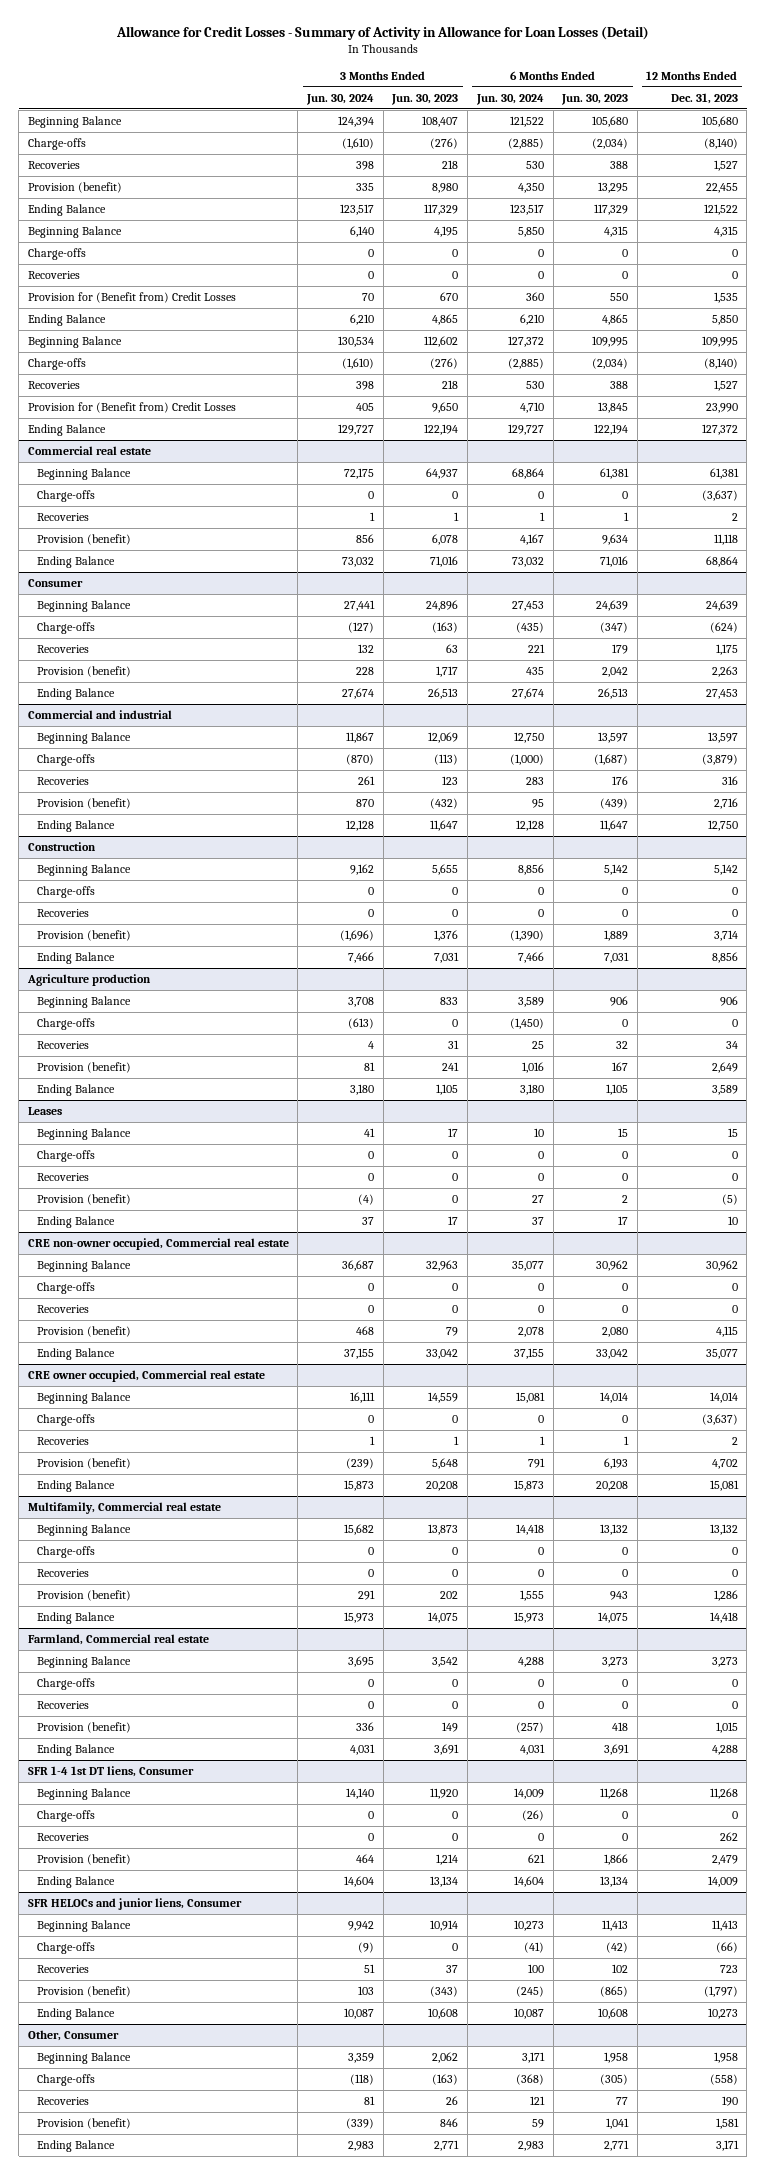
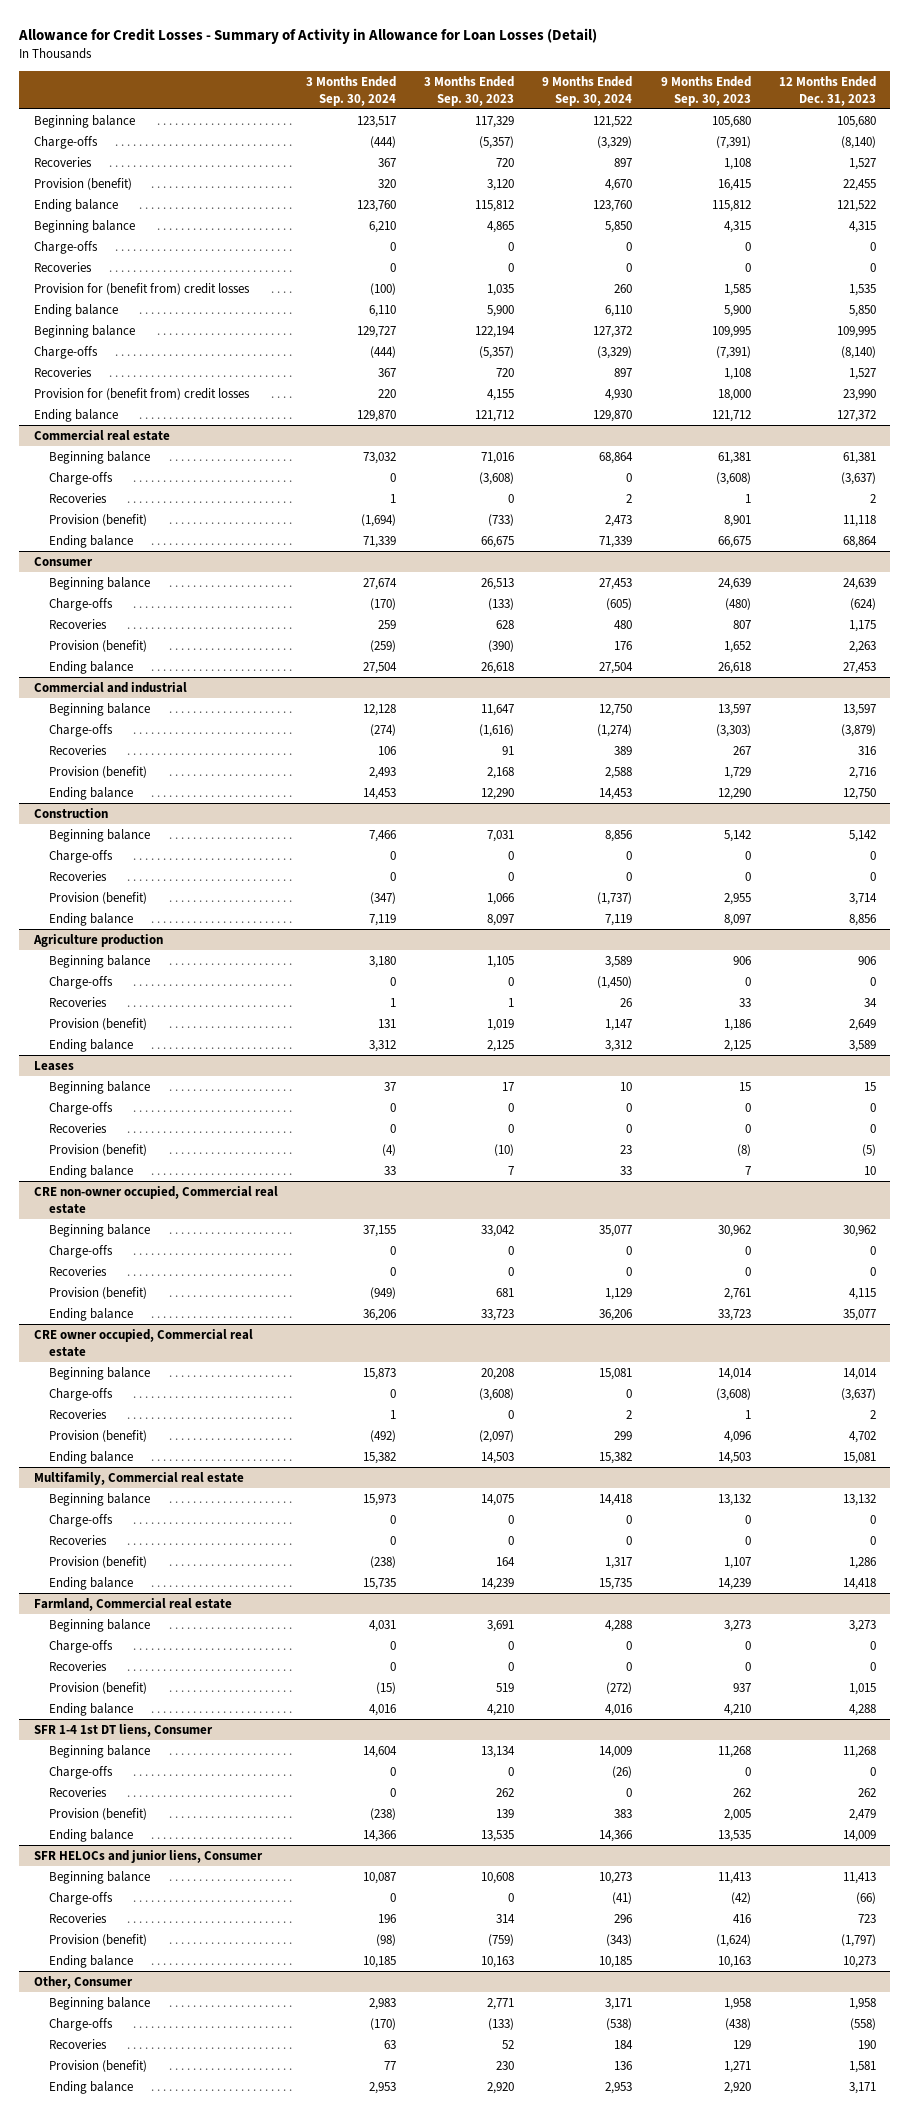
- | 3 Months Ended Jun. 30, 2024 | 3 Months Ended Jun. 30, 2023 | 6 Months Ended Jun. 30, 2024 | 6 Months Ended Jun. 30, 2023 | 12 Months Ended Dec. 31, 2023
+ | 3 Months Ended Sep. 30, 2024 | 3 Months Ended Sep. 30, 2023 | 9 Months Ended Sep. 30, 2024 | 9 Months Ended Sep. 30, 2023 | 12 Months Ended Dec. 31, 2023
- Beginning Balance | 124,394 | 108,407 | 121,522 | 105,680 | 105,680
+ Beginning balance | 123,517 | 117,329 | 121,522 | 105,680 | 105,680
- Ending Balance | 123,517 | 117,329 | 123,517 | 117,329 | 121,522
- Beginning Balance | 6,140 | 4,195 | 5,850 | 4,315 | 4,315
+ Ending balance | 123,760 | 115,812 | 123,760 | 115,812 | 121,522
+ Beginning balance | 6,210 | 4,865 | 5,850 | 4,315 | 4,315
- Provision for (Benefit from) Credit Losses | 70 | 670 | 360 | 550 | 1,535
- Ending Balance | 6,210 | 4,865 | 6,210 | 4,865 | 5,850
- Beginning Balance | 130,534 | 112,602 | 127,372 | 109,995 | 109,995
+ Provision for (benefit from) credit losses | (100) | 1,035 | 260 | 1,585 | 1,535
+ Ending balance | 6,110 | 5,900 | 6,110 | 5,900 | 5,850
+ Beginning balance | 129,727 | 122,194 | 127,372 | 109,995 | 109,995
- Provision for (Benefit from) Credit Losses | 405 | 9,650 | 4,710 | 13,845 | 23,990
- Ending Balance | 129,727 | 122,194 | 129,727 | 122,194 | 127,372
+ Provision for (benefit from) credit losses | 220 | 4,155 | 4,930 | 18,000 | 23,990
+ Ending balance | 129,870 | 121,712 | 129,870 | 121,712 | 127,372
@ Commercial real estate
- Beginning Balance | 72,175 | 64,937 | 68,864 | 61,381 | 61,381
+ Beginning balance | 73,032 | 71,016 | 68,864 | 61,381 | 61,381
- Ending Balance | 73,032 | 71,016 | 73,032 | 71,016 | 68,864
+ Ending balance | 71,339 | 66,675 | 71,339 | 66,675 | 68,864
@ Consumer
- Beginning Balance | 27,441 | 24,896 | 27,453 | 24,639 | 24,639
+ Beginning balance | 27,674 | 26,513 | 27,453 | 24,639 | 24,639
- Ending Balance | 27,674 | 26,513 | 27,674 | 26,513 | 27,453
+ Ending balance | 27,504 | 26,618 | 27,504 | 26,618 | 27,453
@ Commercial and industrial
- Beginning Balance | 11,867 | 12,069 | 12,750 | 13,597 | 13,597
+ Beginning balance | 12,128 | 11,647 | 12,750 | 13,597 | 13,597
- Ending Balance | 12,128 | 11,647 | 12,128 | 11,647 | 12,750
+ Ending balance | 14,453 | 12,290 | 14,453 | 12,290 | 12,750
@ Construction
- Beginning Balance | 9,162 | 5,655 | 8,856 | 5,142 | 5,142
+ Beginning balance | 7,466 | 7,031 | 8,856 | 5,142 | 5,142
- Ending Balance | 7,466 | 7,031 | 7,466 | 7,031 | 8,856
+ Ending balance | 7,119 | 8,097 | 7,119 | 8,097 | 8,856
@ Agriculture production
- Beginning Balance | 3,708 | 833 | 3,589 | 906 | 906
+ Beginning balance | 3,180 | 1,105 | 3,589 | 906 | 906
- Ending Balance | 3,180 | 1,105 | 3,180 | 1,105 | 3,589
+ Ending balance | 3,312 | 2,125 | 3,312 | 2,125 | 3,589
@ Leases
- Beginning Balance | 41 | 17 | 10 | 15 | 15
+ Beginning balance | 37 | 17 | 10 | 15 | 15
- Ending Balance | 37 | 17 | 37 | 17 | 10
+ Ending balance | 33 | 7 | 33 | 7 | 10
@ CRE non-owner occupied, Commercial real estate
- Beginning Balance | 36,687 | 32,963 | 35,077 | 30,962 | 30,962
+ Beginning balance | 37,155 | 33,042 | 35,077 | 30,962 | 30,962
- Ending Balance | 37,155 | 33,042 | 37,155 | 33,042 | 35,077
+ Ending balance | 36,206 | 33,723 | 36,206 | 33,723 | 35,077
@ CRE owner occupied, Commercial real estate
- Beginning Balance | 16,111 | 14,559 | 15,081 | 14,014 | 14,014
+ Beginning balance | 15,873 | 20,208 | 15,081 | 14,014 | 14,014
- Ending Balance | 15,873 | 20,208 | 15,873 | 20,208 | 15,081
+ Ending balance | 15,382 | 14,503 | 15,382 | 14,503 | 15,081
@ Multifamily, Commercial real estate
- Beginning Balance | 15,682 | 13,873 | 14,418 | 13,132 | 13,132
+ Beginning balance | 15,973 | 14,075 | 14,418 | 13,132 | 13,132
- Ending Balance | 15,973 | 14,075 | 15,973 | 14,075 | 14,418
+ Ending balance | 15,735 | 14,239 | 15,735 | 14,239 | 14,418
@ Farmland, Commercial real estate
- Beginning Balance | 3,695 | 3,542 | 4,288 | 3,273 | 3,273
+ Beginning balance | 4,031 | 3,691 | 4,288 | 3,273 | 3,273
- Ending Balance | 4,031 | 3,691 | 4,031 | 3,691 | 4,288
+ Ending balance | 4,016 | 4,210 | 4,016 | 4,210 | 4,288
@ SFR 1-4 1st DT liens, Consumer
- Beginning Balance | 14,140 | 11,920 | 14,009 | 11,268 | 11,268
+ Beginning balance | 14,604 | 13,134 | 14,009 | 11,268 | 11,268
- Ending Balance | 14,604 | 13,134 | 14,604 | 13,134 | 14,009
+ Ending balance | 14,366 | 13,535 | 14,366 | 13,535 | 14,009
@ SFR HELOCs and junior liens, Consumer
- Beginning Balance | 9,942 | 10,914 | 10,273 | 11,413 | 11,413
+ Beginning balance | 10,087 | 10,608 | 10,273 | 11,413 | 11,413
- Ending Balance | 10,087 | 10,608 | 10,087 | 10,608 | 10,273
+ Ending balance | 10,185 | 10,163 | 10,185 | 10,163 | 10,273
@ Other, Consumer
- Beginning Balance | 3,359 | 2,062 | 3,171 | 1,958 | 1,958
+ Beginning balance | 2,983 | 2,771 | 3,171 | 1,958 | 1,958
- Ending Balance | 2,983 | 2,771 | 2,983 | 2,771 | 3,171
+ Ending balance | 2,953 | 2,920 | 2,953 | 2,920 | 3,171

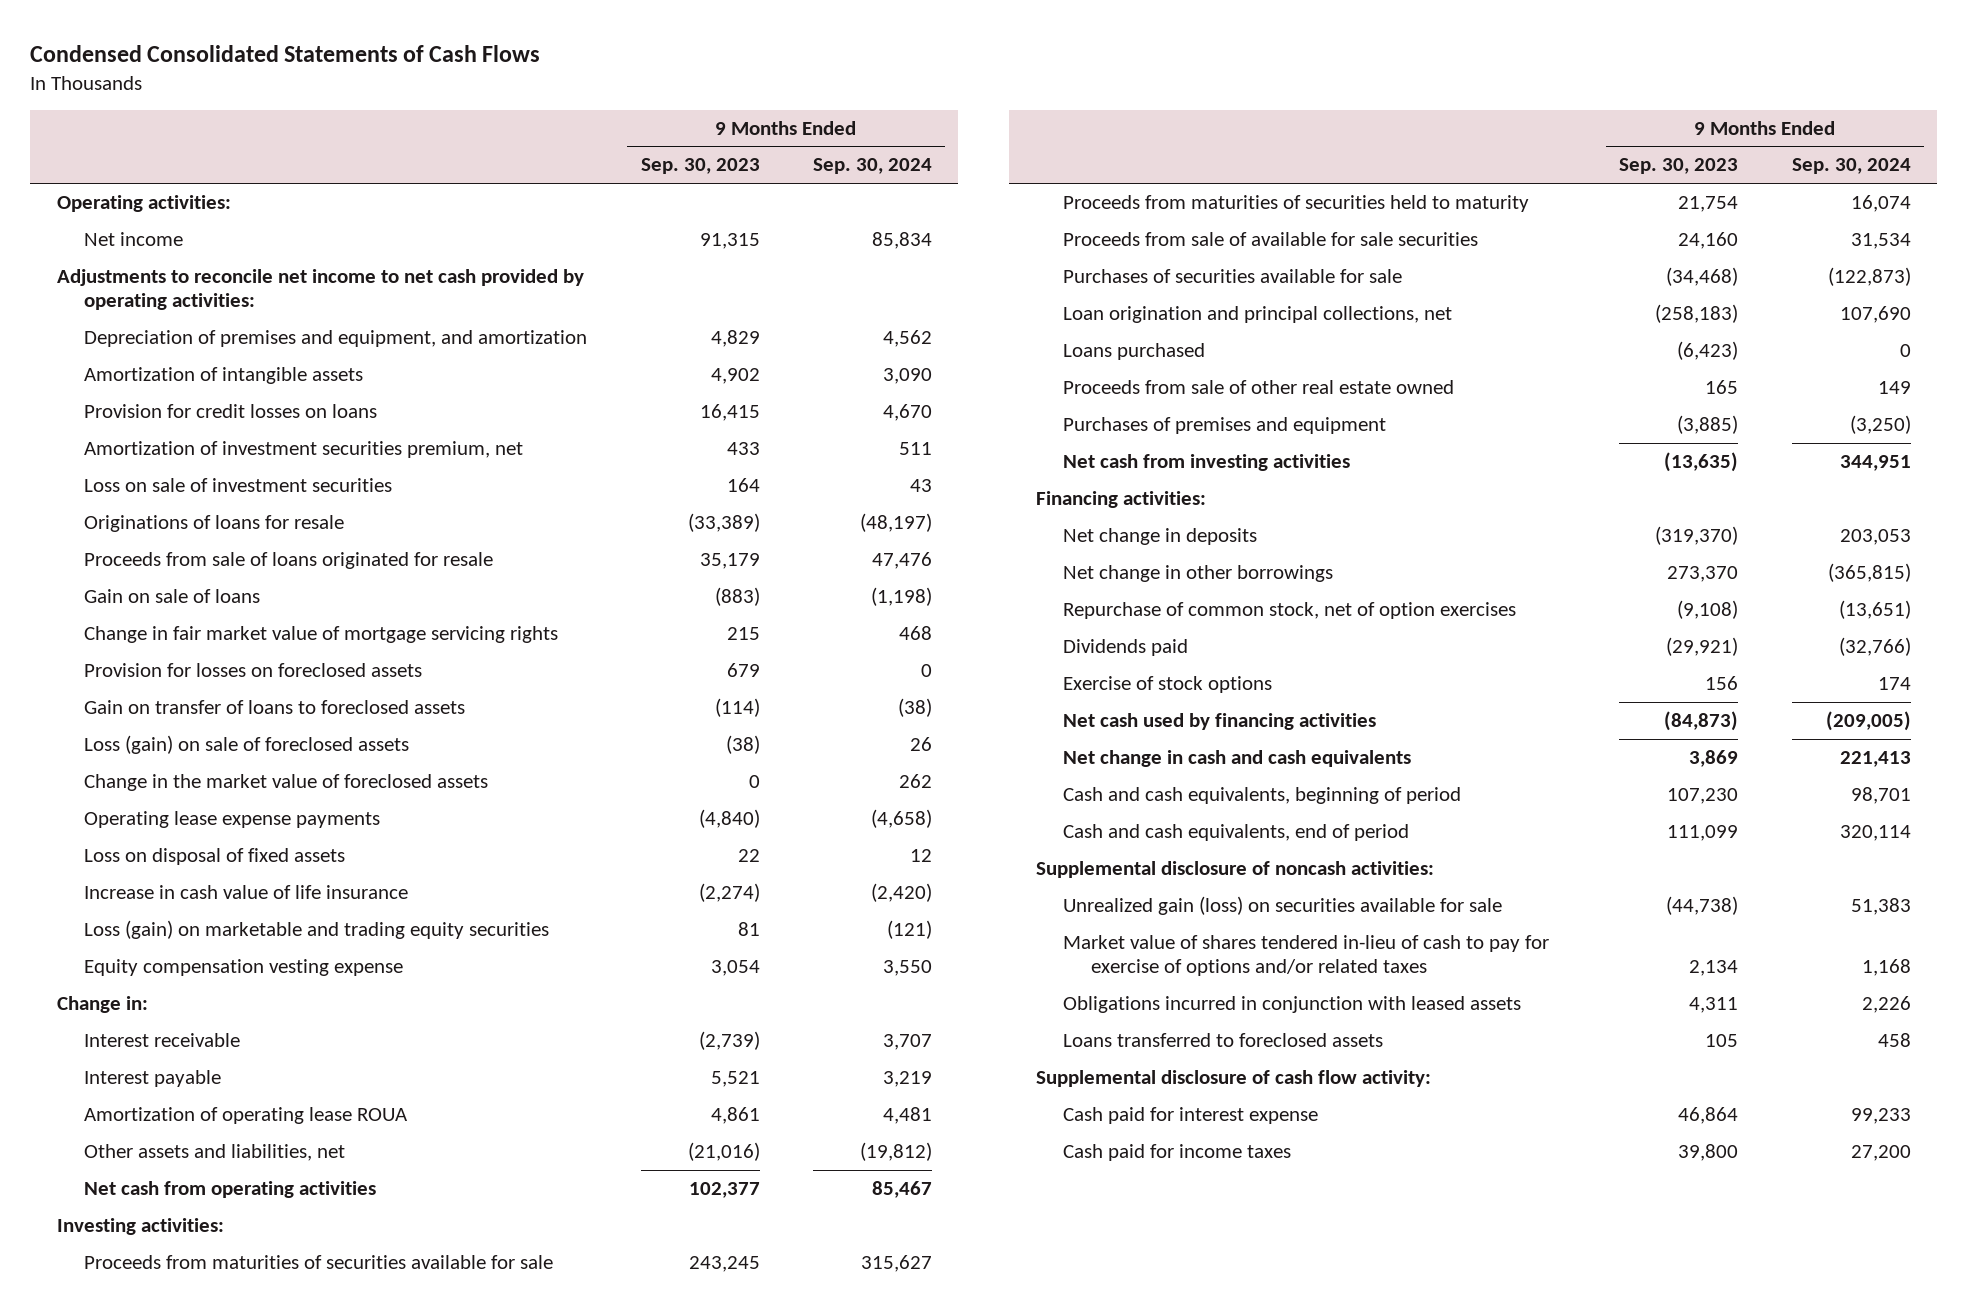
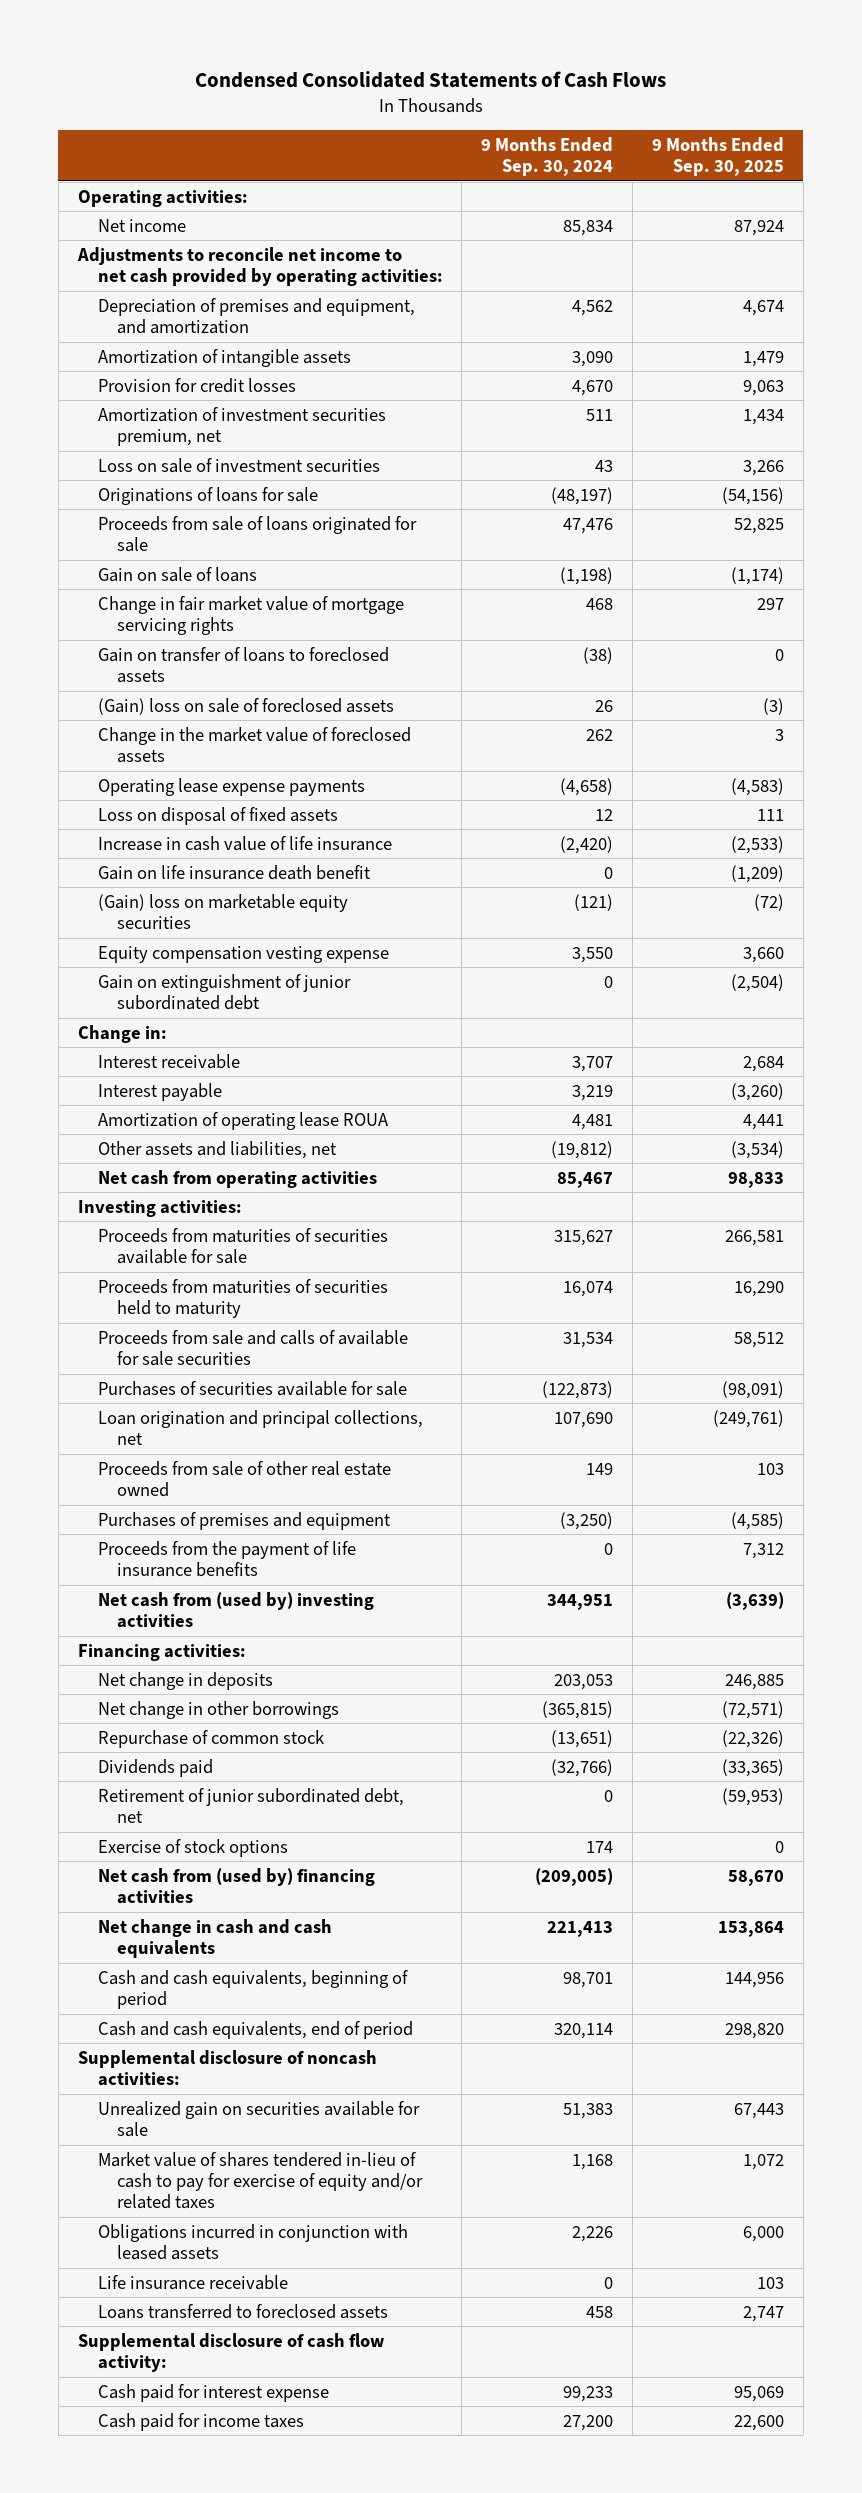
- | 9 Months Ended Sep. 30, 2023 | 9 Months Ended Sep. 30, 2024
+ | 9 Months Ended Sep. 30, 2024 | 9 Months Ended Sep. 30, 2025
- Provision for credit losses on loans | 16,415 | 4,670
+ Provision for credit losses | 4,670 | 9,063
- Originations of loans for resale | (33,389) | (48,197)
- Proceeds from sale of loans originated for resale | 35,179 | 47,476
+ Originations of loans for sale | (48,197) | (54,156)
+ Proceeds from sale of loans originated for sale | 47,476 | 52,825
- Provision for losses on foreclosed assets | 679 | 0
- Loss (gain) on sale of foreclosed assets | (38) | 26
+ (Gain) loss on sale of foreclosed assets | 26 | (3)
- Loss (gain) on marketable and trading equity securities | 81 | (121)
+ Gain on life insurance death benefit | 0 | (1,209)
+ (Gain) loss on marketable equity securities | (121) | (72)
+ Gain on extinguishment of junior subordinated debt | 0 | (2,504)
- Proceeds from sale of available for sale securities | 24,160 | 31,534
+ Proceeds from sale and calls of available for sale securities | 31,534 | 58,512
- Loans purchased | (6,423) | 0
- Net cash from investing activities | (13,635) | 344,951
+ Proceeds from the payment of life insurance benefits | 0 | 7,312
+ Net cash from (used by) investing activities | 344,951 | (3,639)
- Repurchase of common stock, net of option exercises | (9,108) | (13,651)
+ Repurchase of common stock | (13,651) | (22,326)
+ Retirement of junior subordinated debt, net | 0 | (59,953)
- Net cash used by financing activities | (84,873) | (209,005)
+ Net cash from (used by) financing activities | (209,005) | 58,670
- Unrealized gain (loss) on securities available for sale | (44,738) | 51,383
- Market value of shares tendered in-lieu of cash to pay for exercise of options and/or related taxes | 2,134 | 1,168
+ Unrealized gain on securities available for sale | 51,383 | 67,443
+ Market value of shares tendered in-lieu of cash to pay for exercise of equity and/or related taxes | 1,168 | 1,072
+ Life insurance receivable | 0 | 103

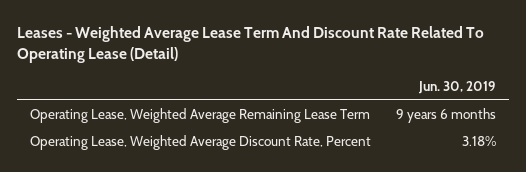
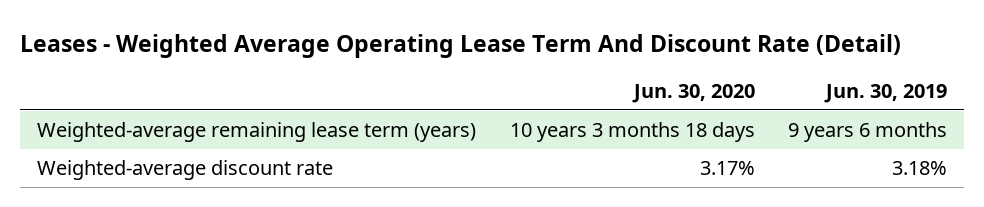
- Leases - Weighted Average Lease Term And Discount Rate Related To Operating Lease (Detail)
+ Leases - Weighted Average Operating Lease Term And Discount Rate (Detail)
- | Jun. 30, 2019
+ | Jun. 30, 2020 | Jun. 30, 2019
- Operating Lease, Weighted Average Remaining Lease Term | 9 years 6 months
- Operating Lease, Weighted Average Discount Rate, Percent | 3.18%
+ Weighted-average remaining lease term (years) | 10 years 3 months 18 days | 9 years 6 months
+ Weighted-average discount rate | 3.17% | 3.18%

